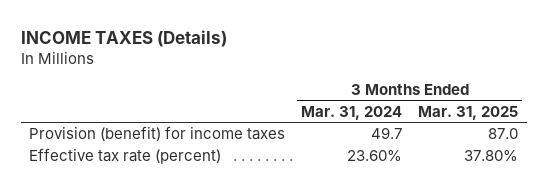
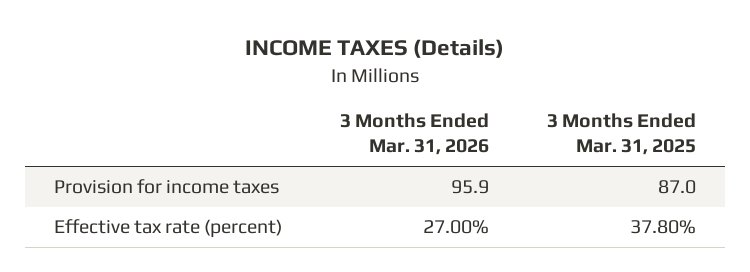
- | 3 Months Ended Mar. 31, 2024 | 3 Months Ended Mar. 31, 2025
+ | 3 Months Ended Mar. 31, 2026 | 3 Months Ended Mar. 31, 2025
- Provision (benefit) for income taxes | 49.7 | 87.0
+ Provision for income taxes | 95.9 | 87.0

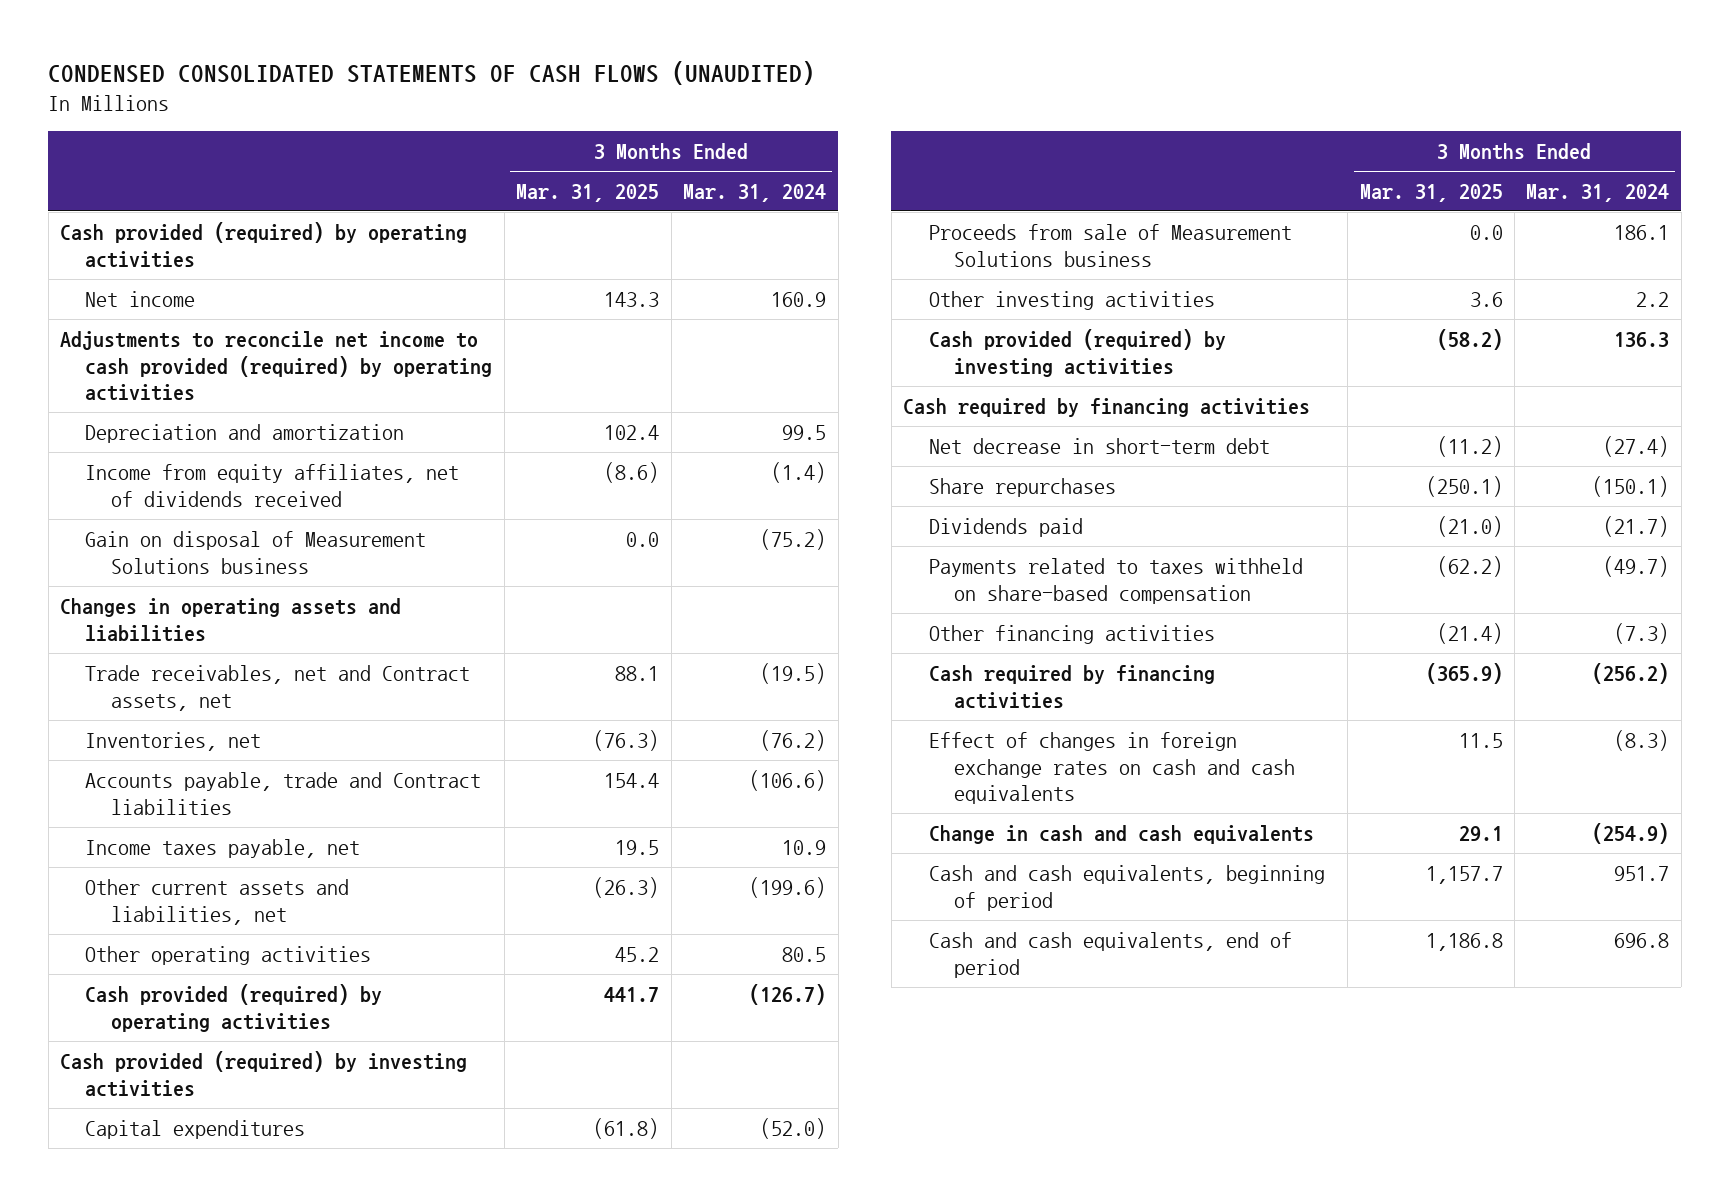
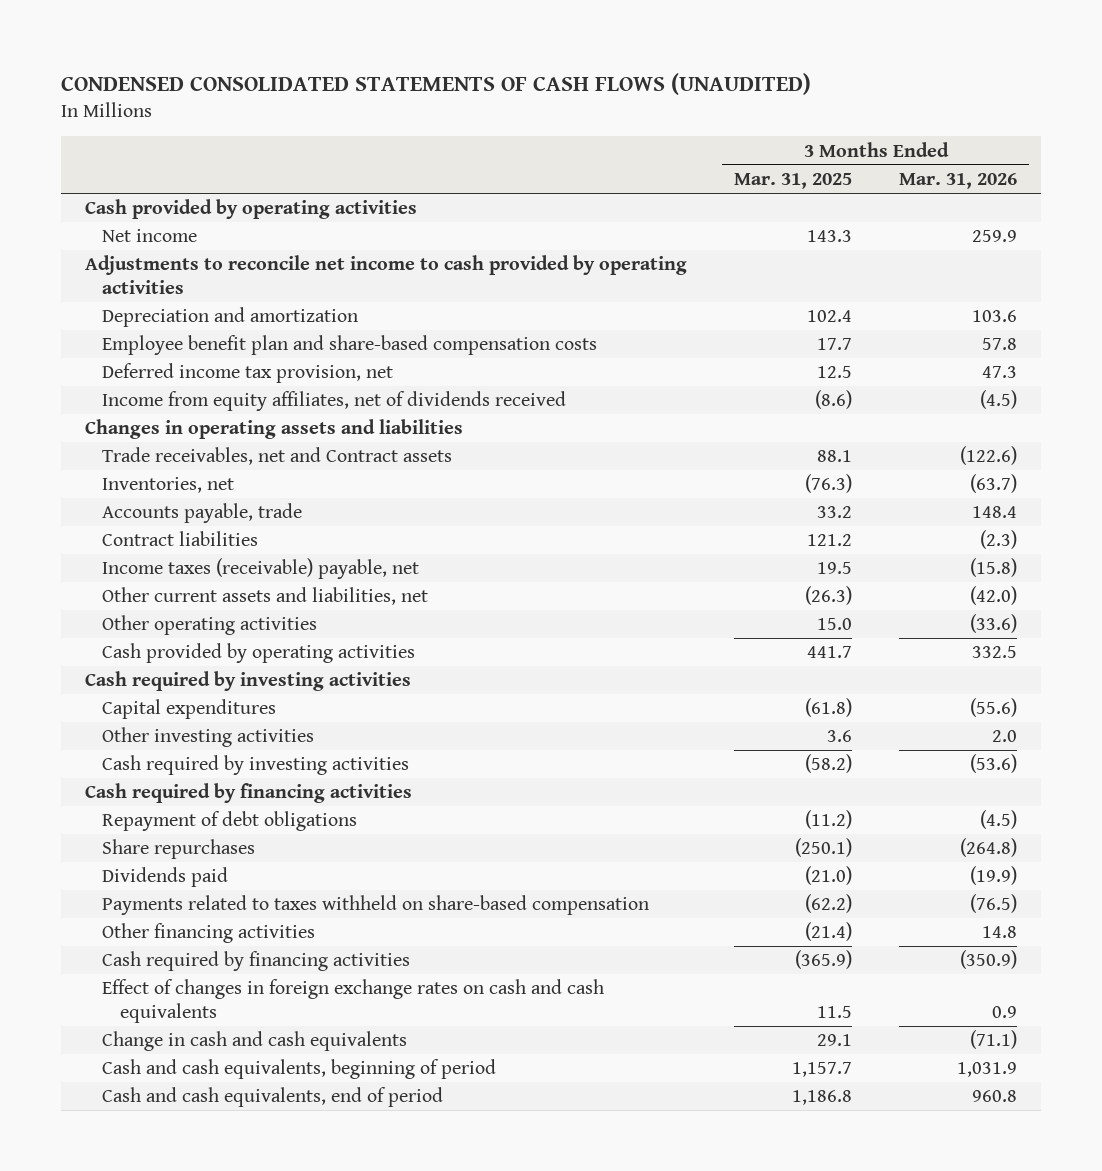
- | 3 Months Ended Mar. 31, 2025 | 3 Months Ended Mar. 31, 2024
+ | 3 Months Ended Mar. 31, 2025 | 3 Months Ended Mar. 31, 2026
- Cash provided (required) by operating activities
+ Cash provided by operating activities
- Adjustments to reconcile net income to cash provided (required) by operating activities
+ Adjustments to reconcile net income to cash provided by operating activities
+ Employee benefit plan and share-based compensation costs | 17.7 | 57.8
+ Deferred income tax provision, net | 12.5 | 47.3
- Gain on disposal of Measurement Solutions business | 0.0 | (75.2)
- Trade receivables, net and Contract assets, net | 88.1 | (19.5)
+ Trade receivables, net and Contract assets | 88.1 | (122.6)
- Accounts payable, trade and Contract liabilities | 154.4 | (106.6)
- Income taxes payable, net | 19.5 | 10.9
+ Accounts payable, trade | 33.2 | 148.4
+ Contract liabilities | 121.2 | (2.3)
+ Income taxes (receivable) payable, net | 19.5 | (15.8)
- Other operating activities | 45.2 | 80.5
- Cash provided (required) by operating activities | 441.7 | (126.7)
- Cash provided (required) by investing activities
+ Other operating activities | 15.0 | (33.6)
+ Cash provided by operating activities | 441.7 | 332.5
+ Cash required by investing activities
- Proceeds from sale of Measurement Solutions business | 0.0 | 186.1
- Cash provided (required) by investing activities | (58.2) | 136.3
+ Cash required by investing activities | (58.2) | (53.6)
- Net decrease in short-term debt | (11.2) | (27.4)
+ Repayment of debt obligations | (11.2) | (4.5)

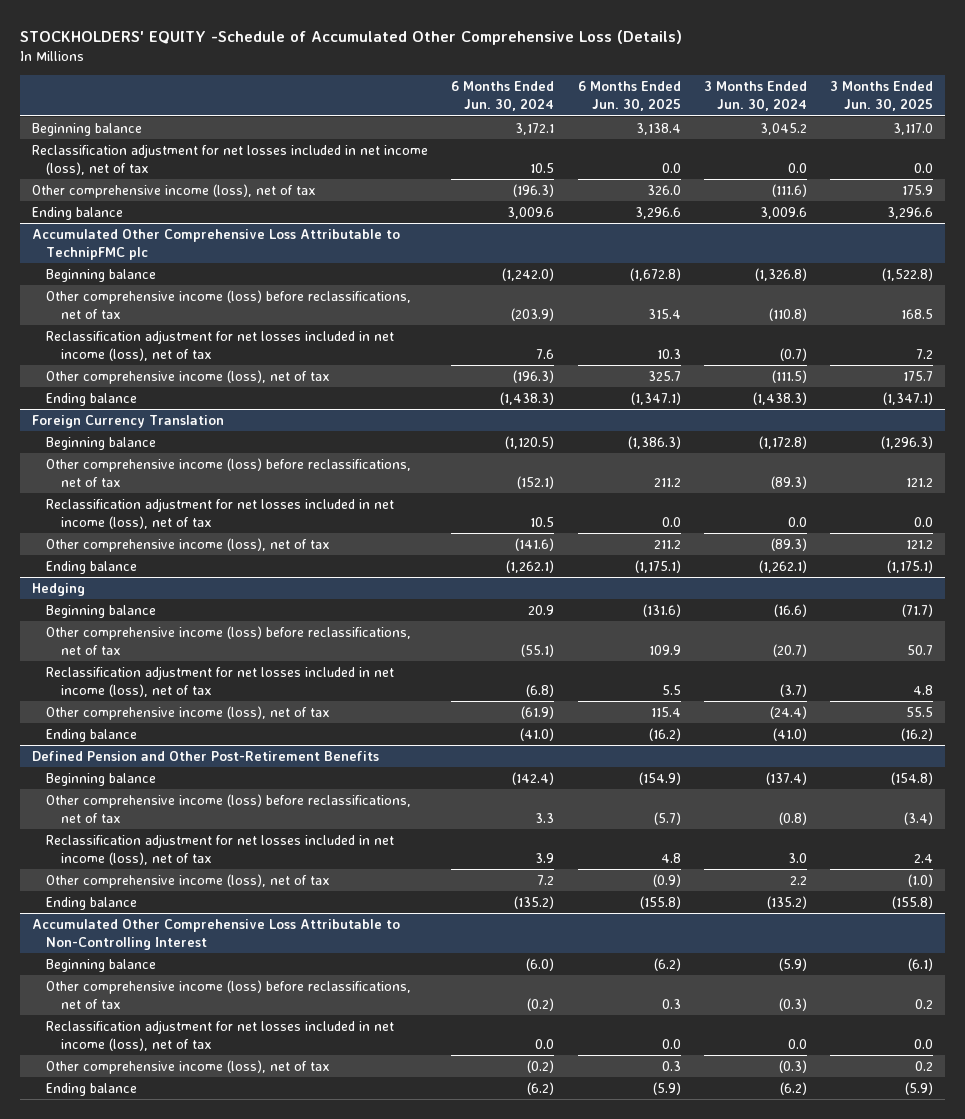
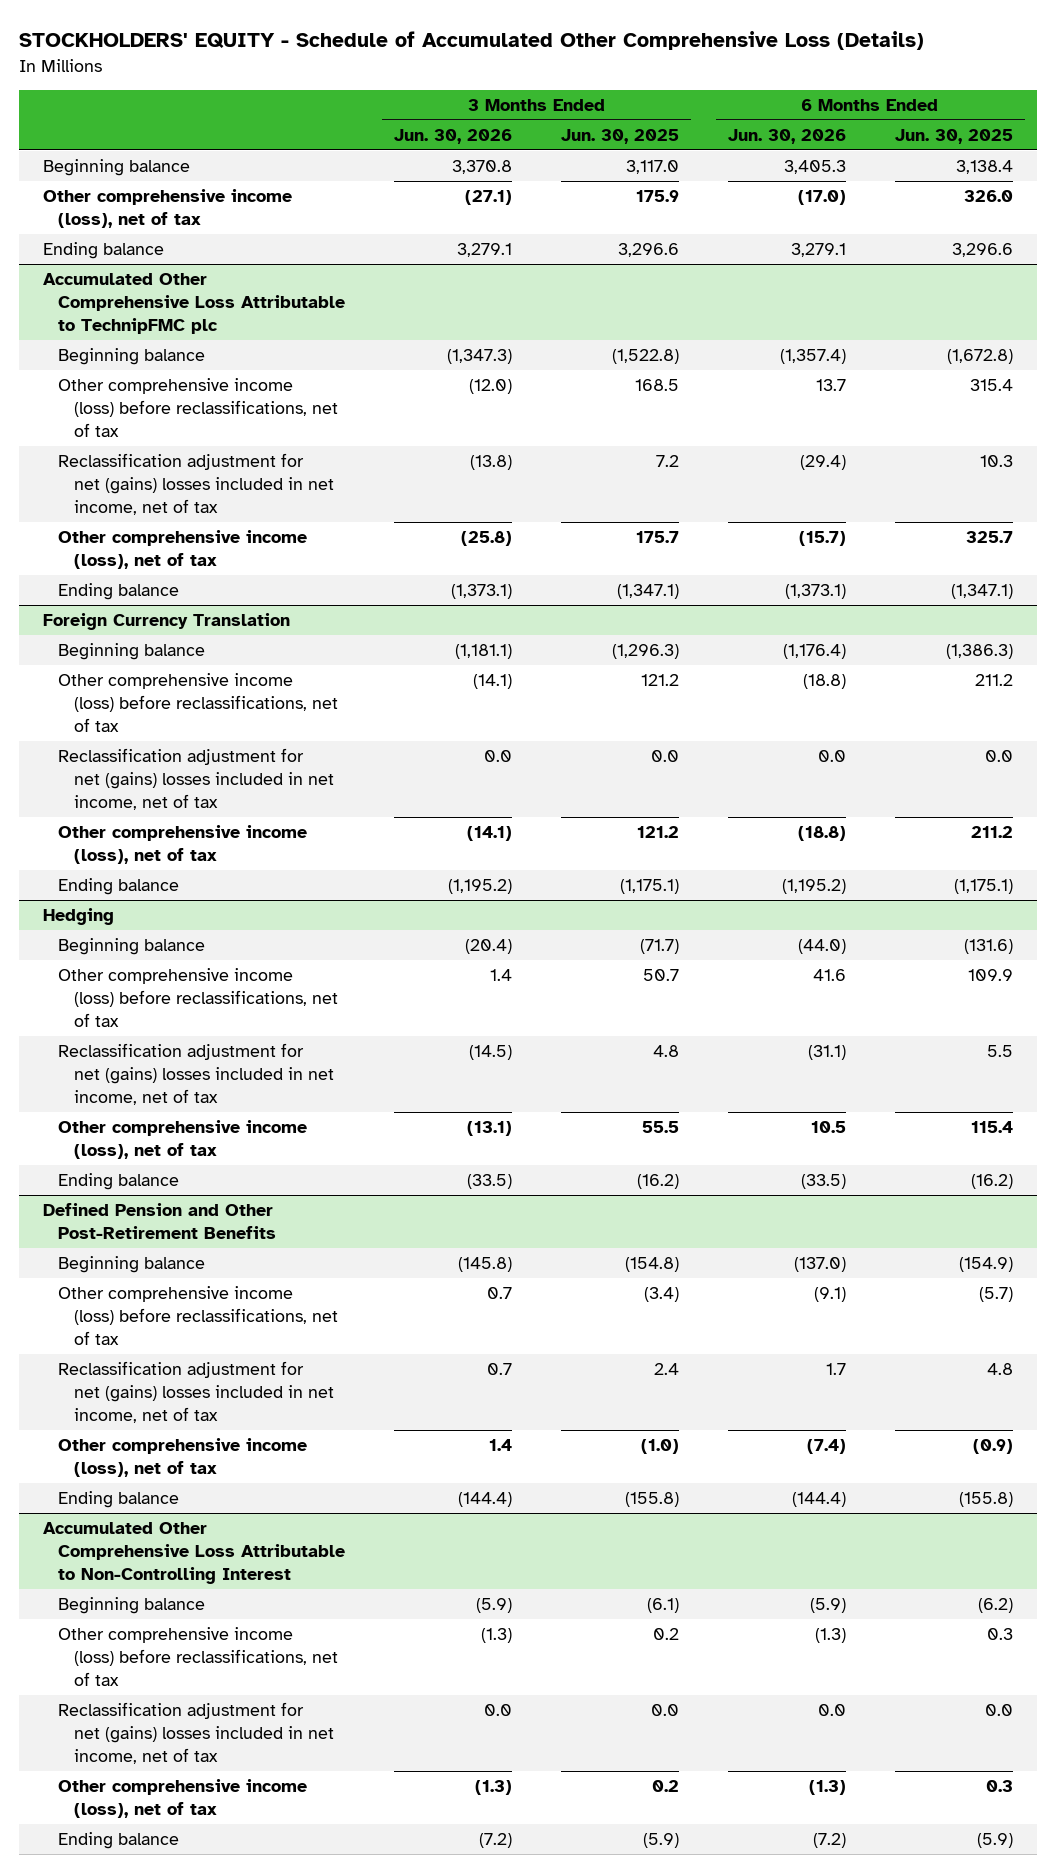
- STOCKHOLDERS' EQUITY -Schedule of Accumulated Other Comprehensive Loss (Details)
+ STOCKHOLDERS' EQUITY - Schedule of Accumulated Other Comprehensive Loss (Details)
- | 6 Months Ended Jun. 30, 2024 | 6 Months Ended Jun. 30, 2025 | 3 Months Ended Jun. 30, 2024 | 3 Months Ended Jun. 30, 2025
+ | 3 Months Ended Jun. 30, 2026 | 3 Months Ended Jun. 30, 2025 | 6 Months Ended Jun. 30, 2026 | 6 Months Ended Jun. 30, 2025
- Reclassification adjustment for net losses included in net income (loss), net of tax | 10.5 | 0.0 | 0.0 | 0.0
@ Accumulated Other Comprehensive Loss Attributable to TechnipFMC plc
- Reclassification adjustment for net losses included in net income (loss), net of tax | 7.6 | 10.3 | (0.7) | 7.2
+ Reclassification adjustment for net (gains) losses included in net income, net of tax | (13.8) | 7.2 | (29.4) | 10.3
@ Foreign Currency Translation
- Reclassification adjustment for net losses included in net income (loss), net of tax | 10.5 | 0.0 | 0.0 | 0.0
+ Reclassification adjustment for net (gains) losses included in net income, net of tax | 0.0 | 0.0 | 0.0 | 0.0
@ Hedging
- Reclassification adjustment for net losses included in net income (loss), net of tax | (6.8) | 5.5 | (3.7) | 4.8
+ Reclassification adjustment for net (gains) losses included in net income, net of tax | (14.5) | 4.8 | (31.1) | 5.5
@ Defined Pension and Other Post-Retirement Benefits
- Reclassification adjustment for net losses included in net income (loss), net of tax | 3.9 | 4.8 | 3.0 | 2.4
+ Reclassification adjustment for net (gains) losses included in net income, net of tax | 0.7 | 2.4 | 1.7 | 4.8
@ Accumulated Other Comprehensive Loss Attributable to Non-Controlling Interest
- Reclassification adjustment for net losses included in net income (loss), net of tax | 0.0 | 0.0 | 0.0 | 0.0
+ Reclassification adjustment for net (gains) losses included in net income, net of tax | 0.0 | 0.0 | 0.0 | 0.0

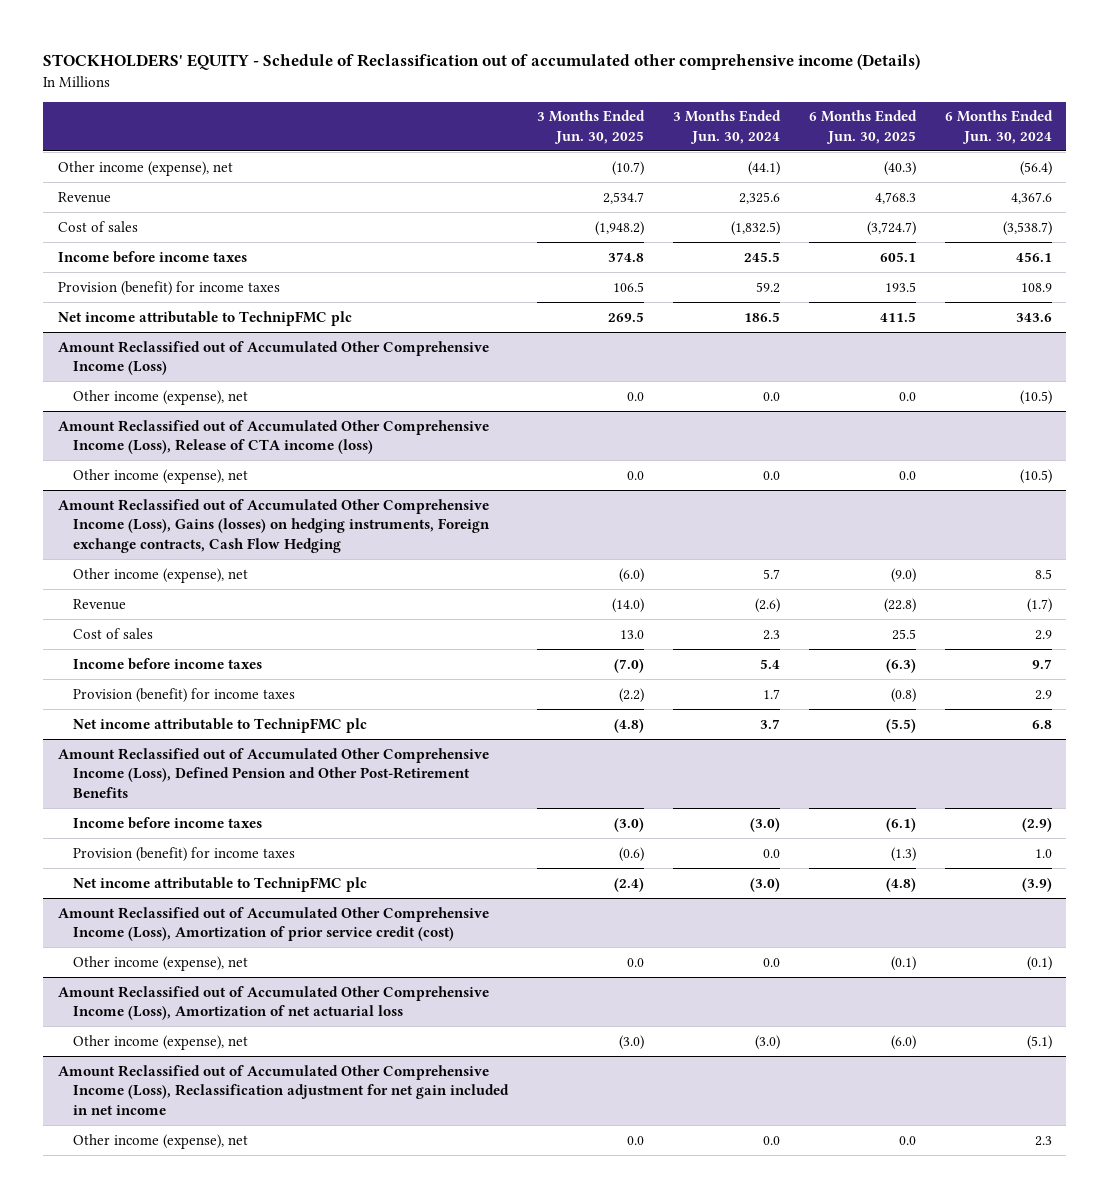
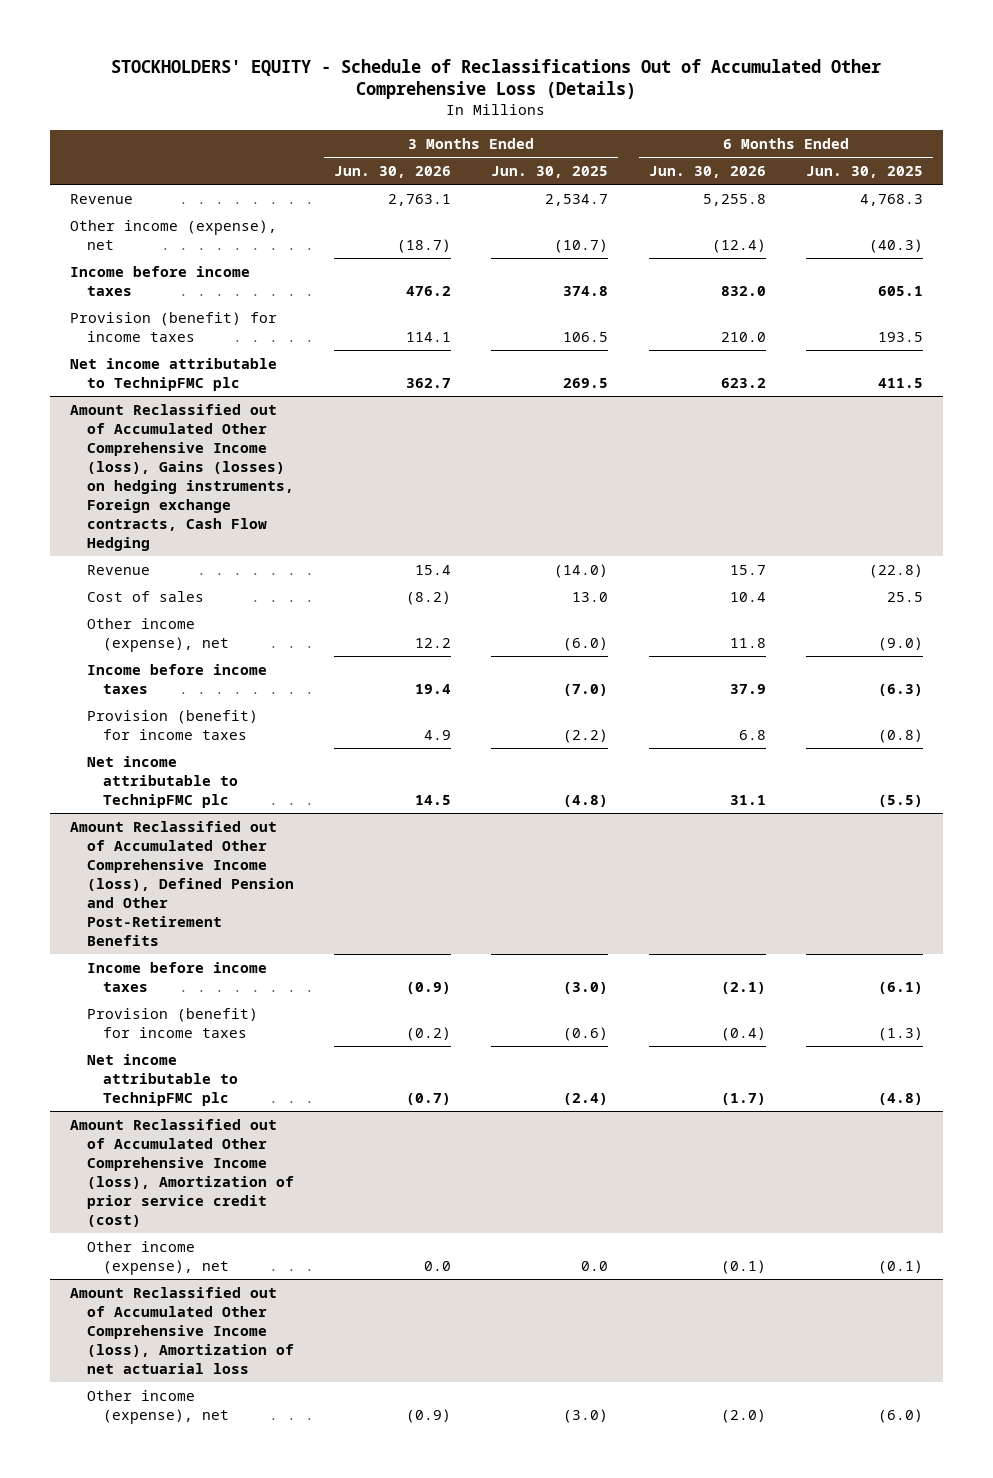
- STOCKHOLDERS' EQUITY - Schedule of Reclassification out of accumulated other comprehensive income (Details)
+ STOCKHOLDERS' EQUITY - Schedule of Reclassifications Out of Accumulated Other Comprehensive Loss (Details)
- | 3 Months Ended Jun. 30, 2025 | 3 Months Ended Jun. 30, 2024 | 6 Months Ended Jun. 30, 2025 | 6 Months Ended Jun. 30, 2024
+ | 3 Months Ended Jun. 30, 2026 | 3 Months Ended Jun. 30, 2025 | 6 Months Ended Jun. 30, 2026 | 6 Months Ended Jun. 30, 2025
- Cost of sales | (1,948.2) | (1,832.5) | (3,724.7) | (3,538.7)
moved down: Other income (expense), net | (18.7) | (10.7) | (12.4) | (40.3)
- Amount Reclassified out of Accumulated Other Comprehensive Income (Loss)
- Other income (expense), net | 0.0 | 0.0 | 0.0 | (10.5)
- Amount Reclassified out of Accumulated Other Comprehensive Income (Loss), Release of CTA income (loss)
- Other income (expense), net | 0.0 | 0.0 | 0.0 | (10.5)
- Amount Reclassified out of Accumulated Other Comprehensive Income (Loss), Gains (losses) on hedging instruments, Foreign exchange contracts, Cash Flow Hedging
- Other income (expense), net | (6.0) | 5.7 | (9.0) | 8.5
+ Amount Reclassified out of Accumulated Other Comprehensive Income (loss), Gains (losses) on hedging instruments, Foreign exchange contracts, Cash Flow Hedging
+ Other income (expense), net | 12.2 | (6.0) | 11.8 | (9.0)
- Amount Reclassified out of Accumulated Other Comprehensive Income (Loss), Defined Pension and Other Post-Retirement Benefits
+ Amount Reclassified out of Accumulated Other Comprehensive Income (loss), Defined Pension and Other Post-Retirement Benefits
- Amount Reclassified out of Accumulated Other Comprehensive Income (Loss), Amortization of prior service credit (cost)
+ Amount Reclassified out of Accumulated Other Comprehensive Income (loss), Amortization of prior service credit (cost)
- Amount Reclassified out of Accumulated Other Comprehensive Income (Loss), Amortization of net actuarial loss
+ Amount Reclassified out of Accumulated Other Comprehensive Income (loss), Amortization of net actuarial loss
- Amount Reclassified out of Accumulated Other Comprehensive Income (Loss), Reclassification adjustment for net gain included in net income
- Other income (expense), net | 0.0 | 0.0 | 0.0 | 2.3

